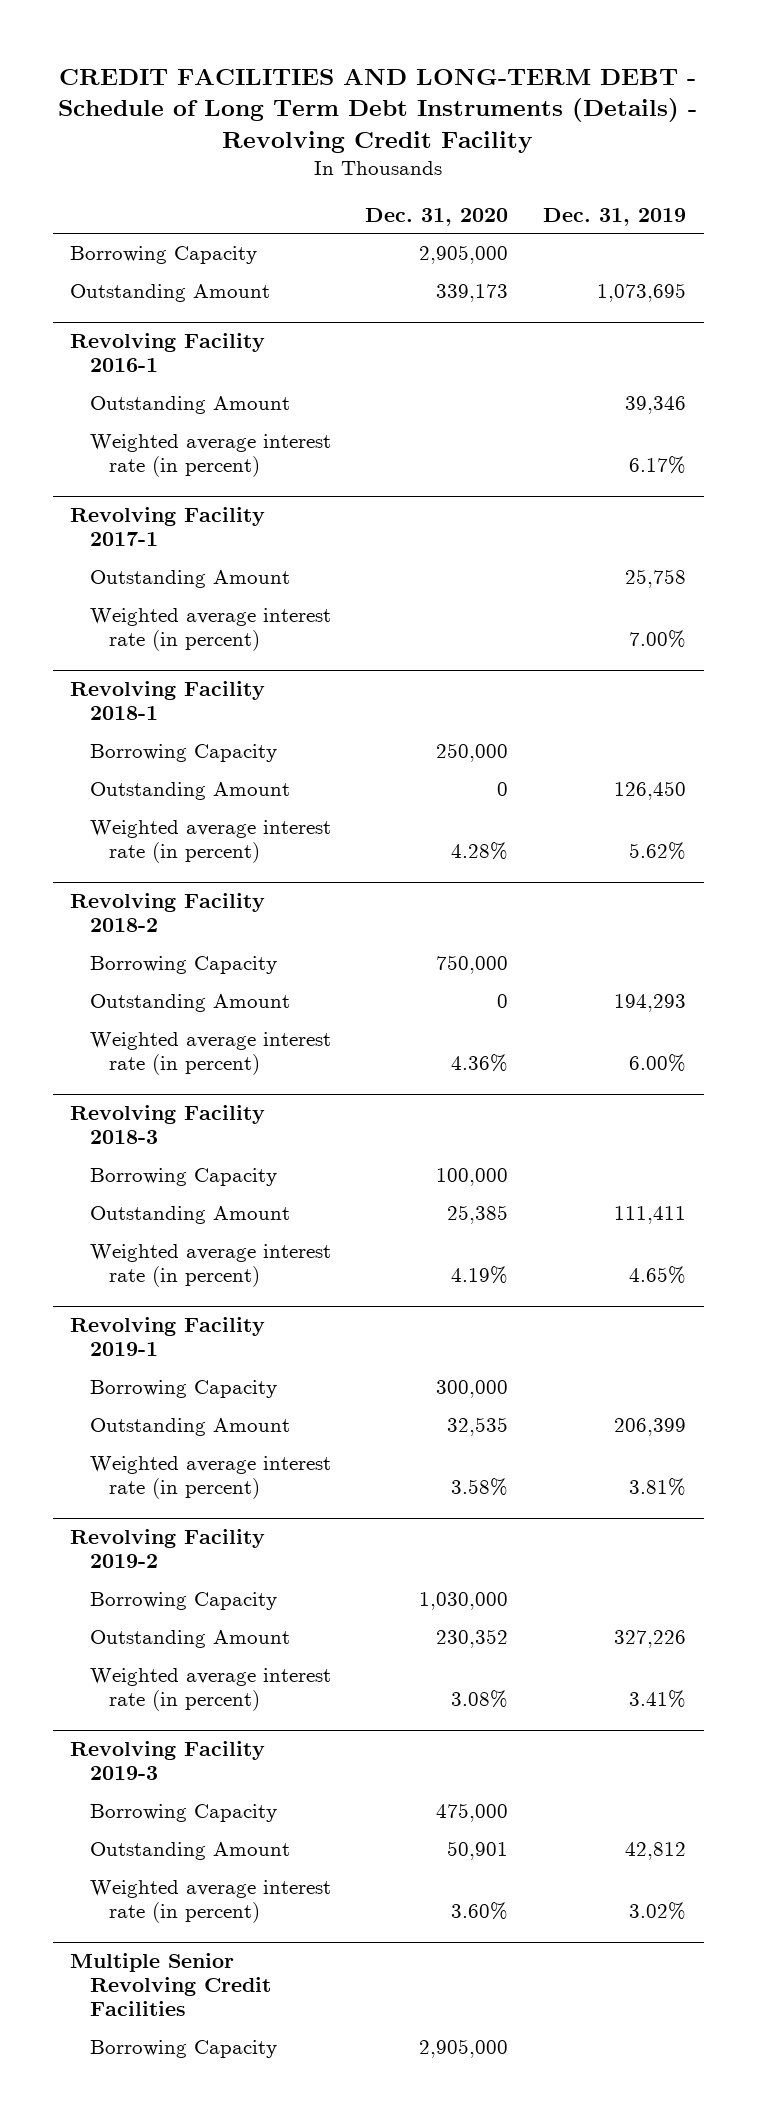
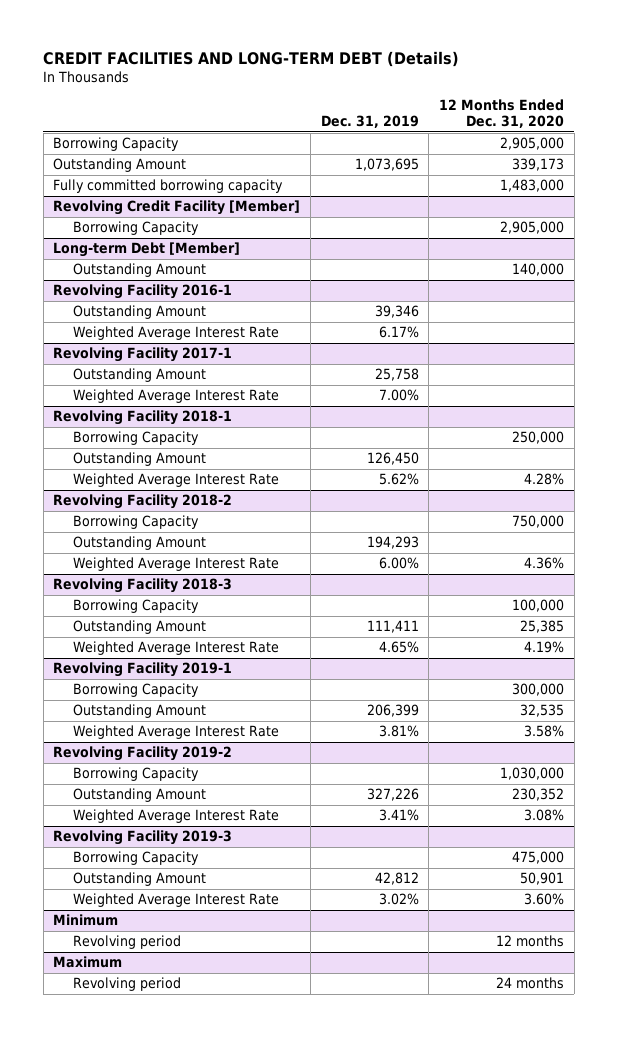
- CREDIT FACILITIES AND LONG-TERM DEBT - Schedule of Long Term Debt Instruments (Details) - Revolving Credit Facility
+ CREDIT FACILITIES AND LONG-TERM DEBT (Details)
- | Dec. 31, 2020 | Dec. 31, 2019
+ | Dec. 31, 2019 | 12 Months Ended Dec. 31, 2020
+ Fully committed borrowing capacity | | 1,483,000
+ Revolving Credit Facility [Member]
+ Borrowing Capacity | | 2,905,000
+ Long-term Debt [Member]
+ Outstanding Amount | | 140,000
@ Revolving Facility 2016-1
- Weighted average interest rate (in percent) | | 6.17%
+ Weighted Average Interest Rate | 6.17% |
@ Revolving Facility 2017-1
- Weighted average interest rate (in percent) | | 7.00%
+ Weighted Average Interest Rate | 7.00% |
@ Revolving Facility 2018-1
- Weighted average interest rate (in percent) | 4.28% | 5.62%
+ Weighted Average Interest Rate | 5.62% | 4.28%
@ Revolving Facility 2018-2
- Weighted average interest rate (in percent) | 4.36% | 6.00%
+ Weighted Average Interest Rate | 6.00% | 4.36%
@ Revolving Facility 2018-3
- Weighted average interest rate (in percent) | 4.19% | 4.65%
+ Weighted Average Interest Rate | 4.65% | 4.19%
@ Revolving Facility 2019-1
- Weighted average interest rate (in percent) | 3.58% | 3.81%
+ Weighted Average Interest Rate | 3.81% | 3.58%
@ Revolving Facility 2019-2
- Weighted average interest rate (in percent) | 3.08% | 3.41%
+ Weighted Average Interest Rate | 3.41% | 3.08%
@ Revolving Facility 2019-3
- Weighted average interest rate (in percent) | 3.60% | 3.02%
- Multiple Senior Revolving Credit Facilities
- Borrowing Capacity | 2,905,000 |
@ Revolving Facility 2019-3
+ Weighted Average Interest Rate | 3.02% | 3.60%
+ Minimum
+ Revolving period | | 12 months
+ Maximum
+ Revolving period | | 24 months

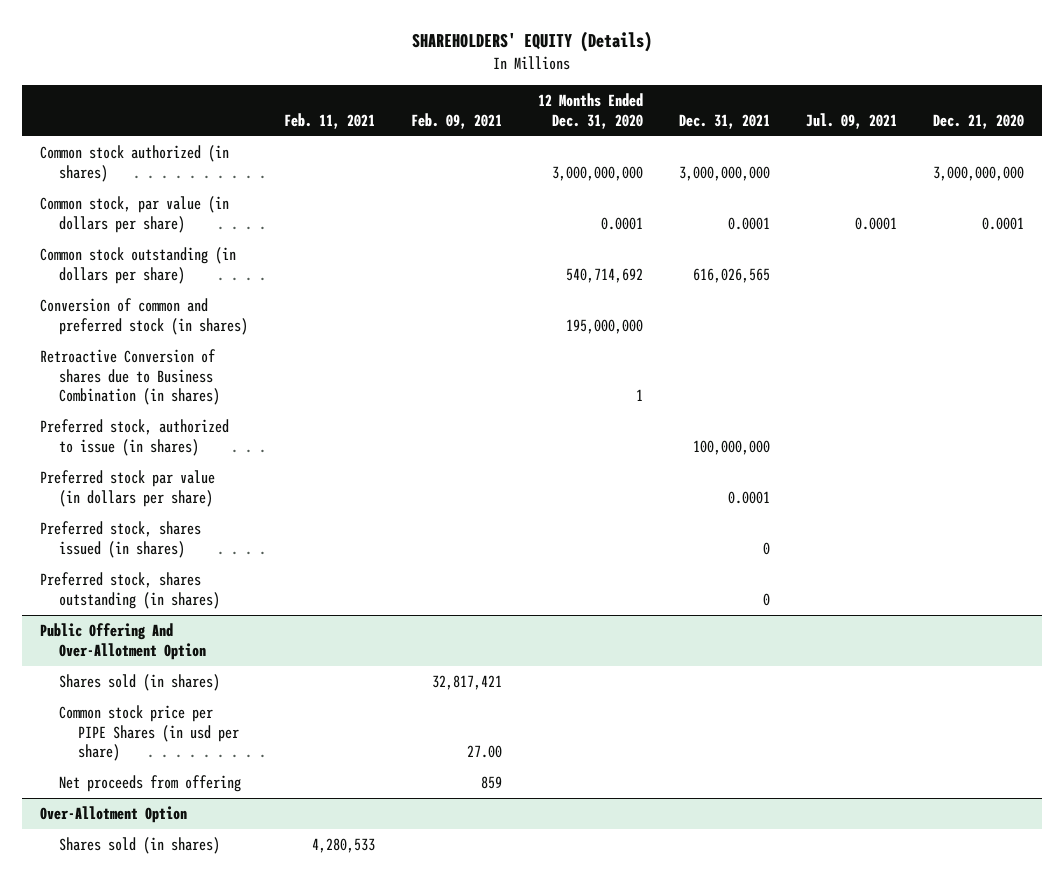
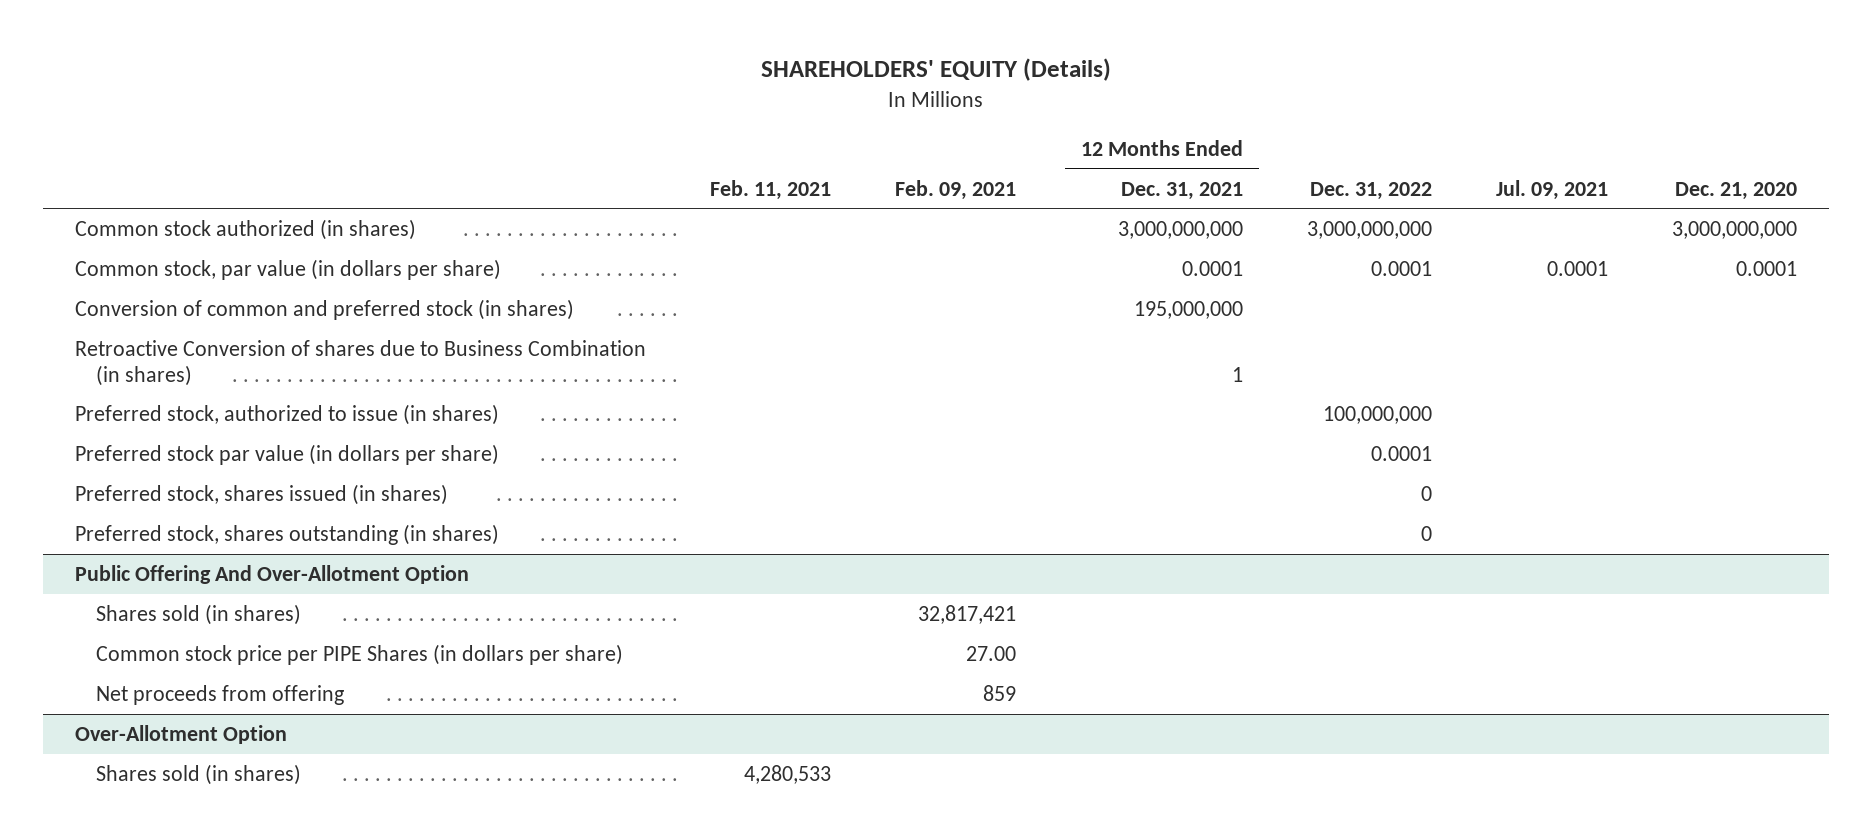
- | Feb. 11, 2021 | Feb. 09, 2021 | 12 Months Ended Dec. 31, 2020 | Dec. 31, 2021 | Jul. 09, 2021 | Dec. 21, 2020
+ | Feb. 11, 2021 | Feb. 09, 2021 | 12 Months Ended Dec. 31, 2021 | Dec. 31, 2022 | Jul. 09, 2021 | Dec. 21, 2020
- Common stock outstanding (in dollars per share) | | | 540,714,692 | 616,026,565 | |
@ Public Offering And Over-Allotment Option
- Common stock price per PIPE Shares (in usd per share) | | 27.00 | | | |
+ Common stock price per PIPE Shares (in dollars per share) | | 27.00 | | | |

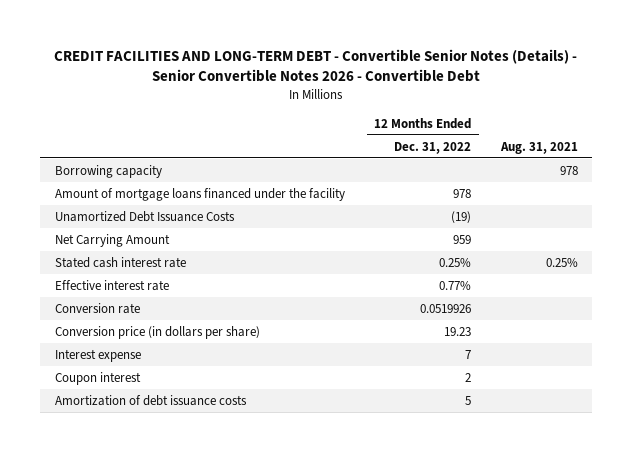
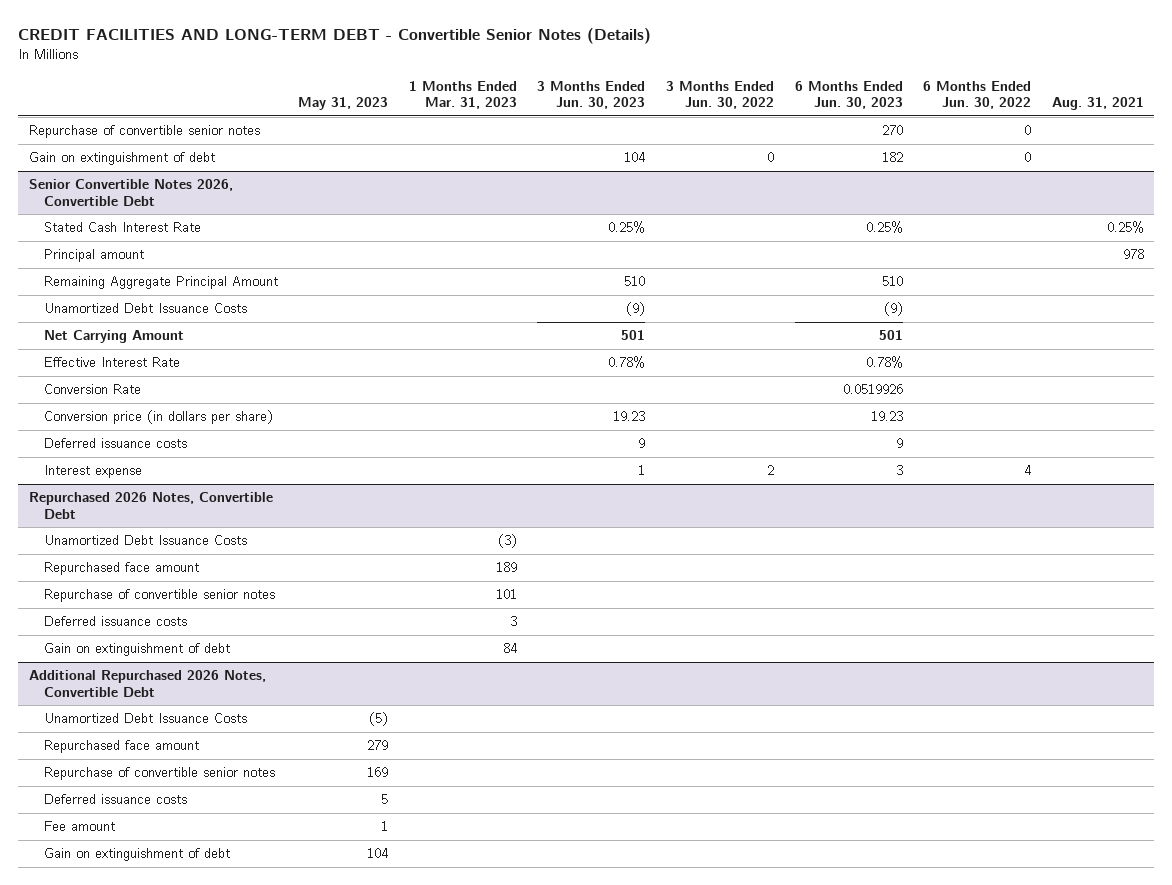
- CREDIT FACILITIES AND LONG-TERM DEBT - Convertible Senior Notes (Details) - Senior Convertible Notes 2026 - Convertible Debt
+ CREDIT FACILITIES AND LONG-TERM DEBT - Convertible Senior Notes (Details)
- | 12 Months Ended Dec. 31, 2022 | Aug. 31, 2021
+ | May 31, 2023 | 1 Months Ended Mar. 31, 2023 | 3 Months Ended Jun. 30, 2023 | 3 Months Ended Jun. 30, 2022 | 6 Months Ended Jun. 30, 2023 | 6 Months Ended Jun. 30, 2022 | Aug. 31, 2021
- Borrowing capacity | | 978
- Amount of mortgage loans financed under the facility | 978 |
- Unamortized Debt Issuance Costs | (19) |
- Net Carrying Amount | 959 |
- Stated cash interest rate | 0.25% | 0.25%
- Effective interest rate | 0.77% |
- Conversion rate | 0.0519926 |
- Conversion price (in dollars per share) | 19.23 |
- Interest expense | 7 |
- Coupon interest | 2 |
- Amortization of debt issuance costs | 5 |
+ Repurchase of convertible senior notes | | | | | 270 | 0 |
+ Gain on extinguishment of debt | | | 104 | 0 | 182 | 0 |
+ Senior Convertible Notes 2026, Convertible Debt
+ Stated Cash Interest Rate | | | 0.25% | | 0.25% | | 0.25%
+ Principal amount | | | | | | | 978
+ Remaining Aggregate Principal Amount | | | 510 | | 510 | |
+ Unamortized Debt Issuance Costs | | | (9) | | (9) | |
+ Net Carrying Amount | | | 501 | | 501 | |
+ Effective Interest Rate | | | 0.78% | | 0.78% | |
+ Conversion Rate | | | | | 0.0519926 | |
+ Conversion price (in dollars per share) | | | 19.23 | | 19.23 | |
+ Deferred issuance costs | | | 9 | | 9 | |
+ Interest expense | | | 1 | 2 | 3 | 4 |
+ Repurchased 2026 Notes, Convertible Debt
+ Unamortized Debt Issuance Costs | | (3) | | | | |
+ Repurchased face amount | | 189 | | | | |
+ Repurchase of convertible senior notes | | 101 | | | | |
+ Deferred issuance costs | | 3 | | | | |
+ Gain on extinguishment of debt | | 84 | | | | |
+ Additional Repurchased 2026 Notes, Convertible Debt
+ Unamortized Debt Issuance Costs | (5) | | | | | |
+ Repurchased face amount | 279 | | | | | |
+ Repurchase of convertible senior notes | 169 | | | | | |
+ Deferred issuance costs | 5 | | | | | |
+ Fee amount | 1 | | | | | |
+ Gain on extinguishment of debt | 104 | | | | | |

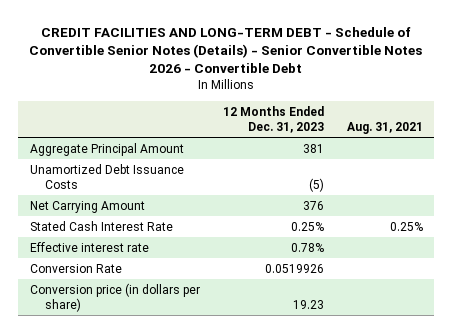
- CREDIT FACILITIES AND LONG-TERM DEBT - Convertible Senior Notes (Details)
+ CREDIT FACILITIES AND LONG-TERM DEBT - Schedule of Convertible Senior Notes (Details) - Senior Convertible Notes 2026 - Convertible Debt
- | May 31, 2023 | 1 Months Ended Mar. 31, 2023 | 3 Months Ended Jun. 30, 2023 | 3 Months Ended Jun. 30, 2022 | 6 Months Ended Jun. 30, 2023 | 6 Months Ended Jun. 30, 2022 | Aug. 31, 2021
+ | 12 Months Ended Dec. 31, 2023 | Aug. 31, 2021
- Repurchase of convertible senior notes | | | | | 270 | 0 |
- Gain on extinguishment of debt | | | 104 | 0 | 182 | 0 |
- Senior Convertible Notes 2026, Convertible Debt
- Stated Cash Interest Rate | | | 0.25% | | 0.25% | | 0.25%
- Principal amount | | | | | | | 978
- Remaining Aggregate Principal Amount | | | 510 | | 510 | |
- Unamortized Debt Issuance Costs | | | (9) | | (9) | |
- Net Carrying Amount | | | 501 | | 501 | |
- Effective Interest Rate | | | 0.78% | | 0.78% | |
- Conversion Rate | | | | | 0.0519926 | |
- Conversion price (in dollars per share) | | | 19.23 | | 19.23 | |
- Deferred issuance costs | | | 9 | | 9 | |
- Interest expense | | | 1 | 2 | 3 | 4 |
- Repurchased 2026 Notes, Convertible Debt
- Unamortized Debt Issuance Costs | | (3) | | | | |
- Repurchased face amount | | 189 | | | | |
- Repurchase of convertible senior notes | | 101 | | | | |
- Deferred issuance costs | | 3 | | | | |
- Gain on extinguishment of debt | | 84 | | | | |
- Additional Repurchased 2026 Notes, Convertible Debt
- Unamortized Debt Issuance Costs | (5) | | | | | |
- Repurchased face amount | 279 | | | | | |
- Repurchase of convertible senior notes | 169 | | | | | |
- Deferred issuance costs | 5 | | | | | |
- Fee amount | 1 | | | | | |
- Gain on extinguishment of debt | 104 | | | | | |
+ Aggregate Principal Amount | 381 |
+ Unamortized Debt Issuance Costs | (5) |
+ Net Carrying Amount | 376 |
+ Stated Cash Interest Rate | 0.25% | 0.25%
+ Effective interest rate | 0.78% |
+ Conversion Rate | 0.0519926 |
+ Conversion price (in dollars per share) | 19.23 |

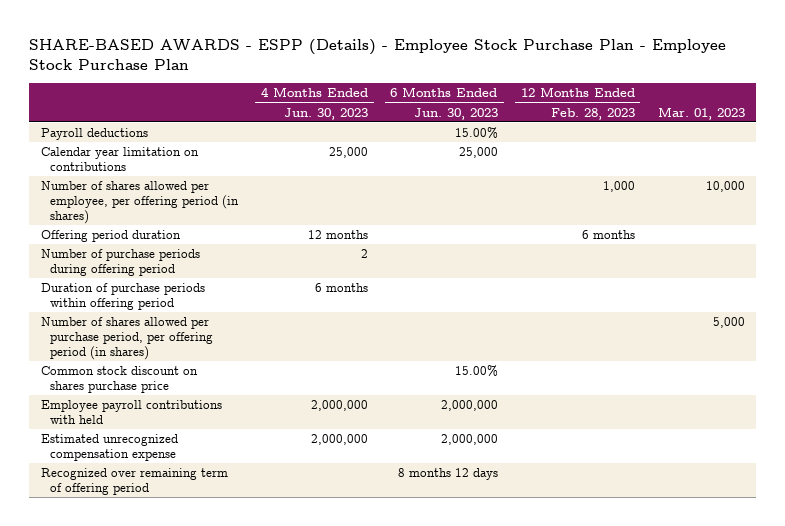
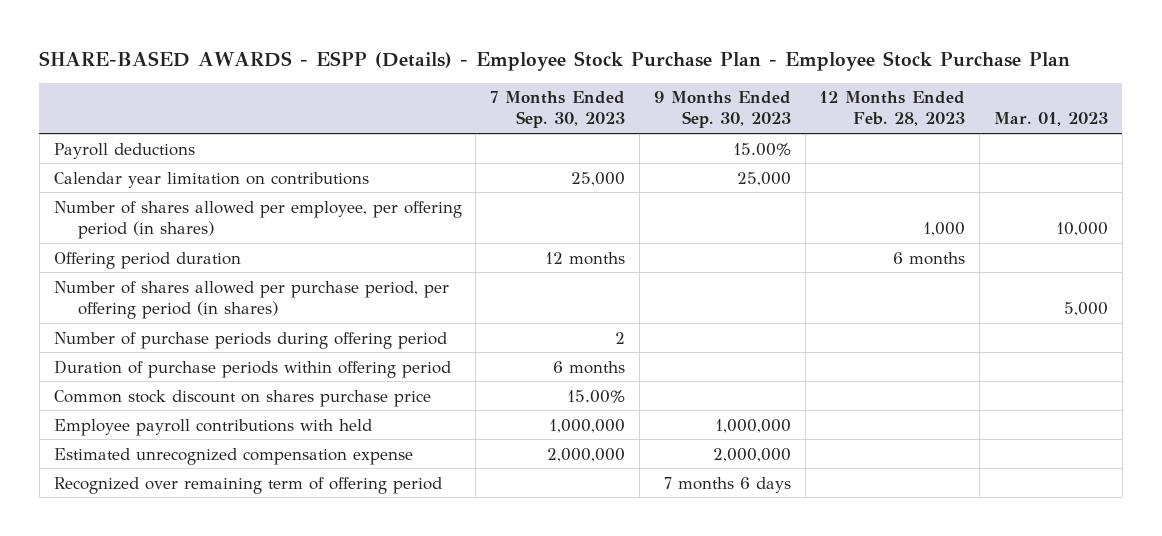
- | 4 Months Ended Jun. 30, 2023 | 6 Months Ended Jun. 30, 2023 | 12 Months Ended Feb. 28, 2023 | Mar. 01, 2023
+ | 7 Months Ended Sep. 30, 2023 | 9 Months Ended Sep. 30, 2023 | 12 Months Ended Feb. 28, 2023 | Mar. 01, 2023
moved up: Number of shares allowed per purchase period, per offering period (in shares) | | | | 5,000

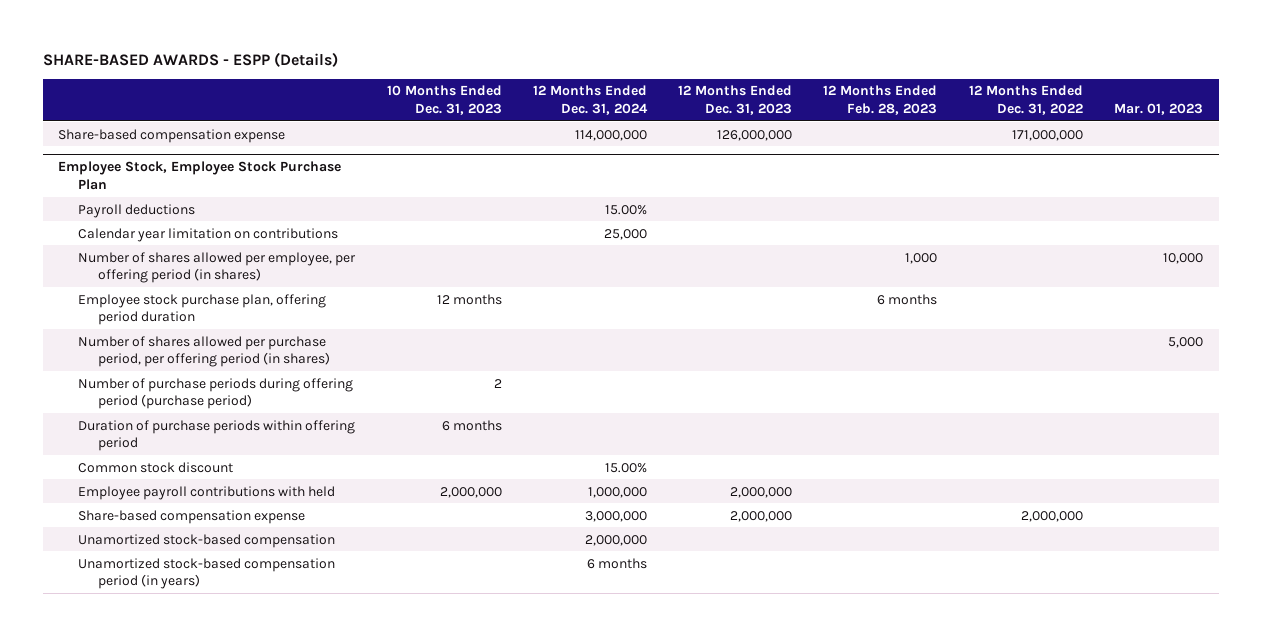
- SHARE-BASED AWARDS - ESPP (Details) - Employee Stock Purchase Plan - Employee Stock Purchase Plan
+ SHARE-BASED AWARDS - ESPP (Details)
- | 7 Months Ended Sep. 30, 2023 | 9 Months Ended Sep. 30, 2023 | 12 Months Ended Feb. 28, 2023 | Mar. 01, 2023
+ | 10 Months Ended Dec. 31, 2023 | 12 Months Ended Dec. 31, 2024 | 12 Months Ended Dec. 31, 2023 | 12 Months Ended Feb. 28, 2023 | 12 Months Ended Dec. 31, 2022 | Mar. 01, 2023
- Payroll deductions | | 15.00% | |
- Calendar year limitation on contributions | 25,000 | 25,000 | |
- Number of shares allowed per employee, per offering period (in shares) | | | 1,000 | 10,000
- Offering period duration | 12 months | | 6 months |
- Number of shares allowed per purchase period, per offering period (in shares) | | | | 5,000
- Number of purchase periods during offering period | 2 | | |
- Duration of purchase periods within offering period | 6 months | | |
- Common stock discount on shares purchase price | 15.00% | | |
- Employee payroll contributions with held | 1,000,000 | 1,000,000 | |
- Estimated unrecognized compensation expense | 2,000,000 | 2,000,000 | |
- Recognized over remaining term of offering period | | 7 months 6 days | |
+ Share-based compensation expense | | 114,000,000 | 126,000,000 | | 171,000,000 |
+ Employee Stock, Employee Stock Purchase Plan
+ Payroll deductions | | 15.00% | | | |
+ Calendar year limitation on contributions | | 25,000 | | | |
+ Number of shares allowed per employee, per offering period (in shares) | | | | 1,000 | | 10,000
+ Employee stock purchase plan, offering period duration | 12 months | | | 6 months | |
+ Number of shares allowed per purchase period, per offering period (in shares) | | | | | | 5,000
+ Number of purchase periods during offering period (purchase period) | 2 | | | | |
+ Duration of purchase periods within offering period | 6 months | | | | |
+ Common stock discount | | 15.00% | | | |
+ Employee payroll contributions with held | 2,000,000 | 1,000,000 | 2,000,000 | | |
+ Share-based compensation expense | | 3,000,000 | 2,000,000 | | 2,000,000 |
+ Unamortized stock-based compensation | | 2,000,000 | | | |
+ Unamortized stock-based compensation period (in years) | | 6 months | | | |

